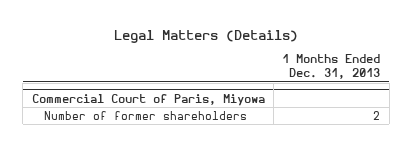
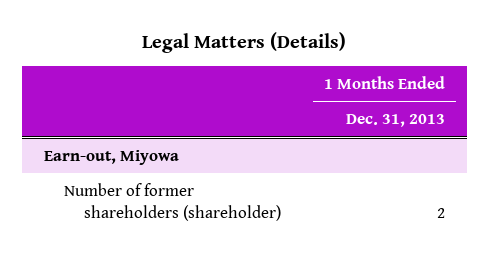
- Commercial Court of Paris, Miyowa
- Number of former shareholders | 2
+ Earn-out, Miyowa
+ Number of former shareholders (shareholder) | 2

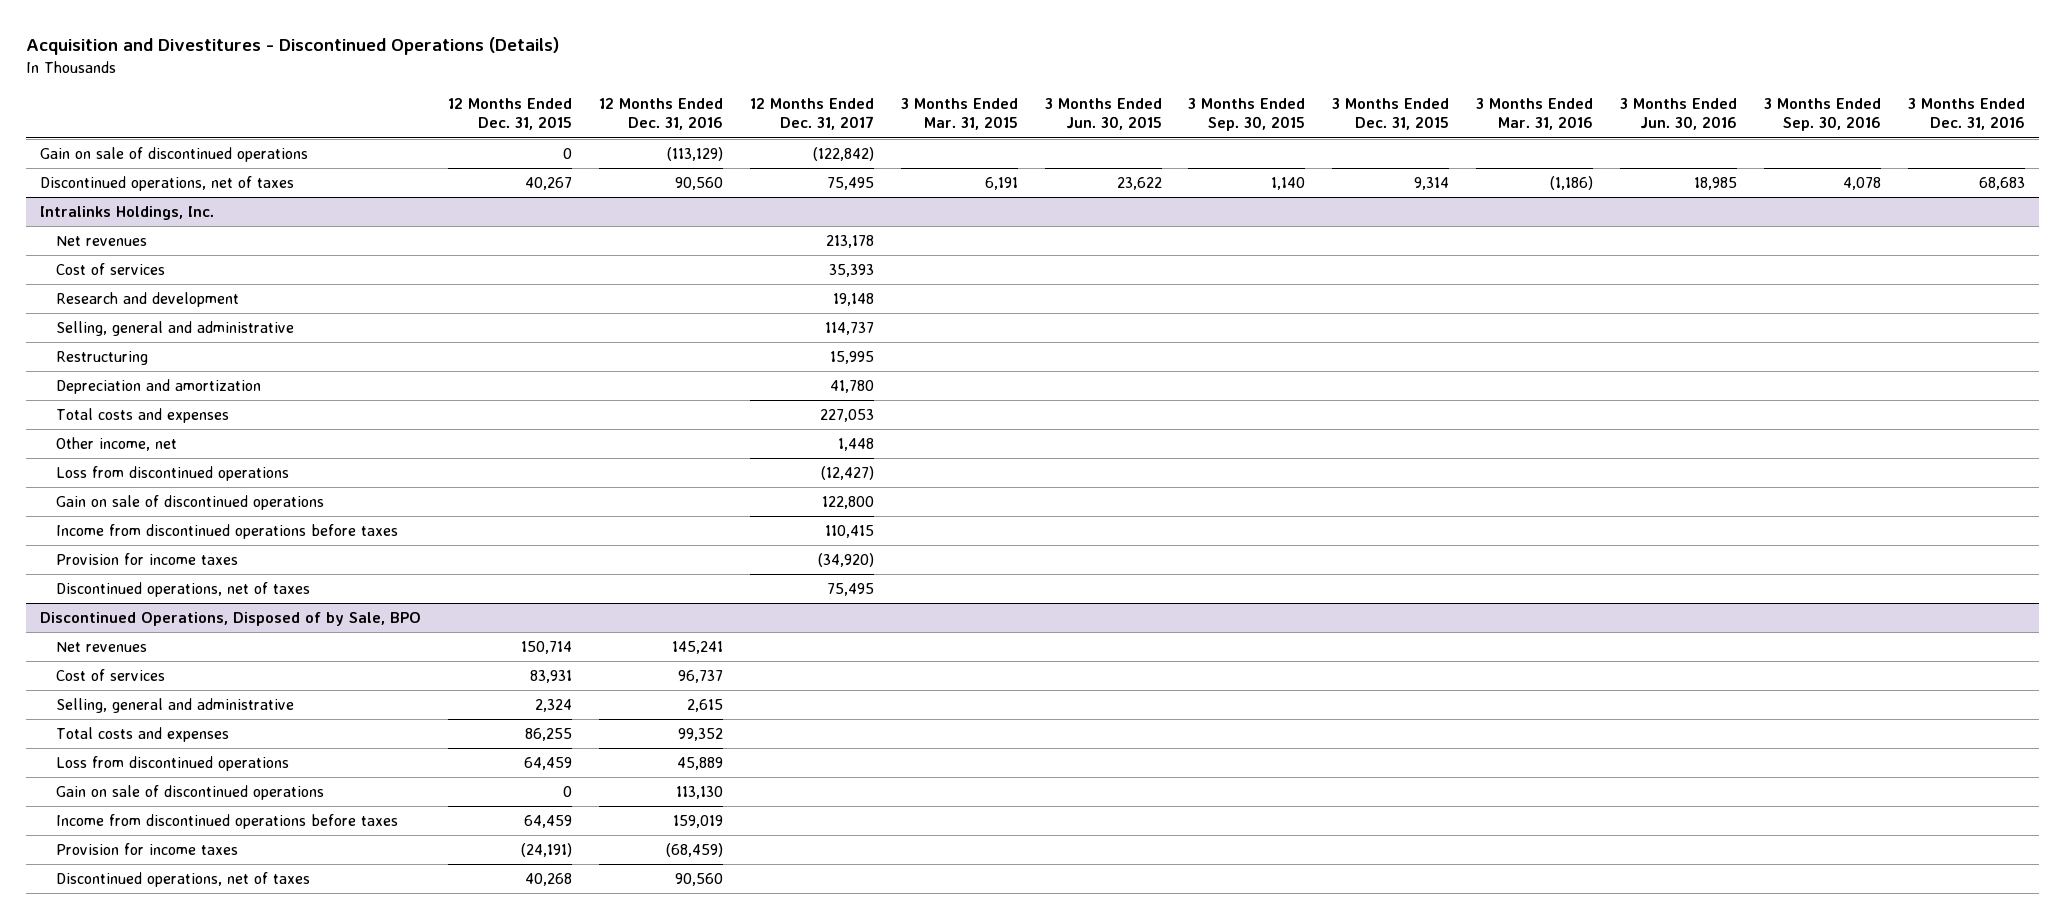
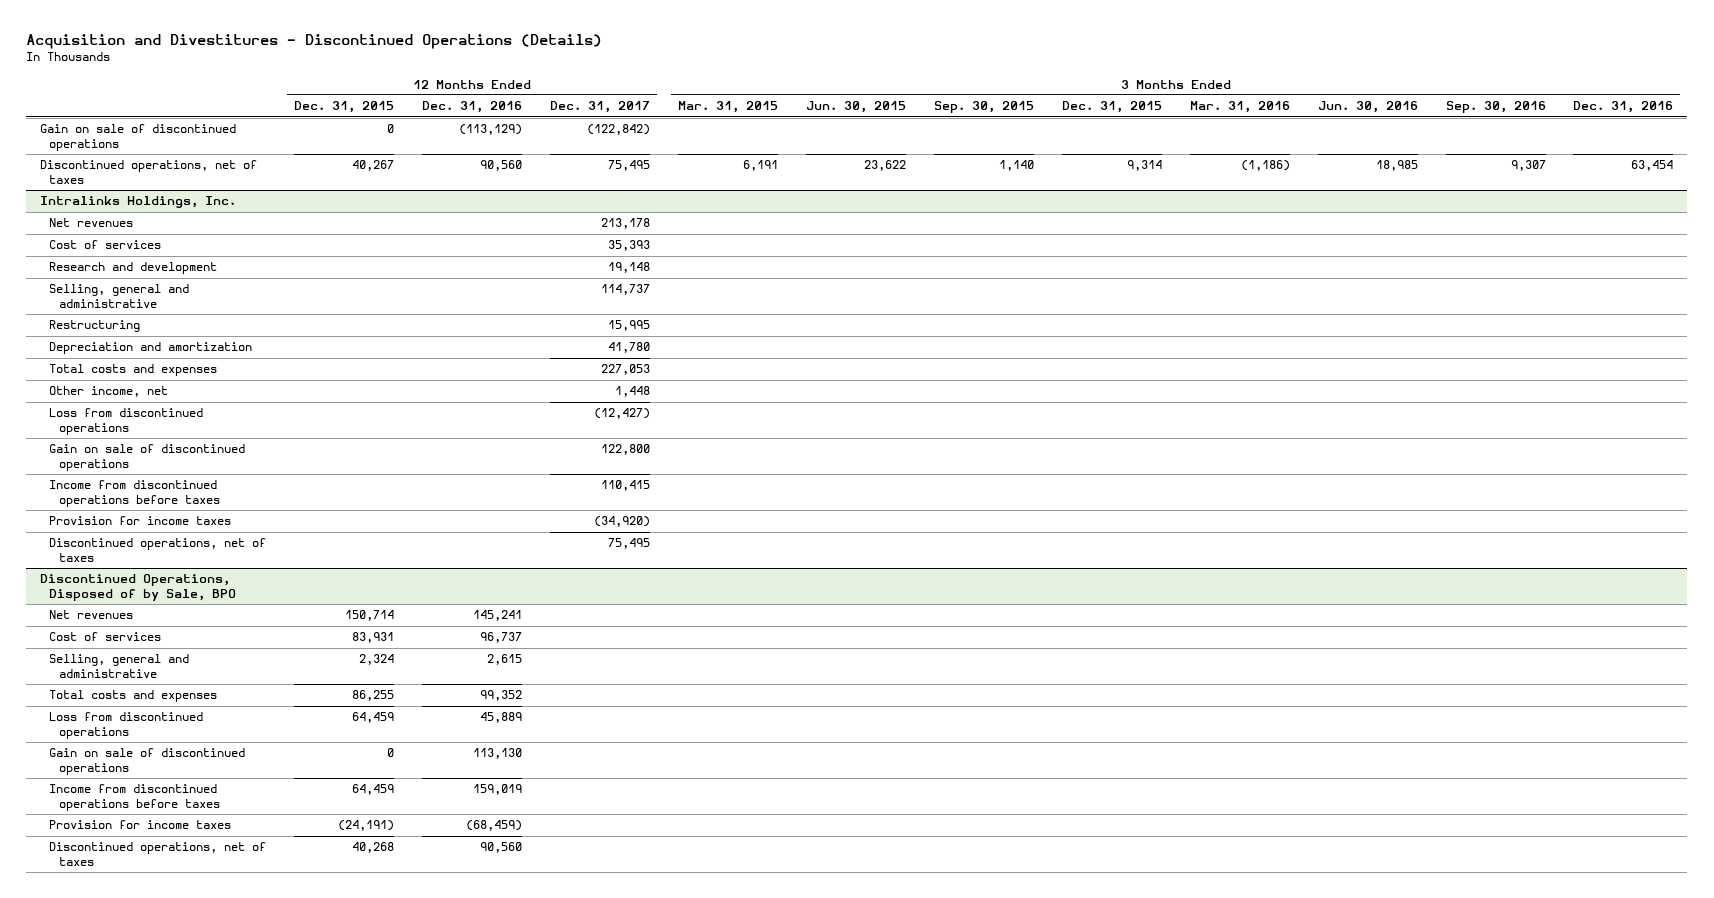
- Discontinued operations, net of taxes | 40,267 | 90,560 | 75,495 | 6,191 | 23,622 | 1,140 | 9,314 | (1,186) | 18,985 | 4,078 | 68,683
+ Discontinued operations, net of taxes | 40,267 | 90,560 | 75,495 | 6,191 | 23,622 | 1,140 | 9,314 | (1,186) | 18,985 | 9,307 | 63,454

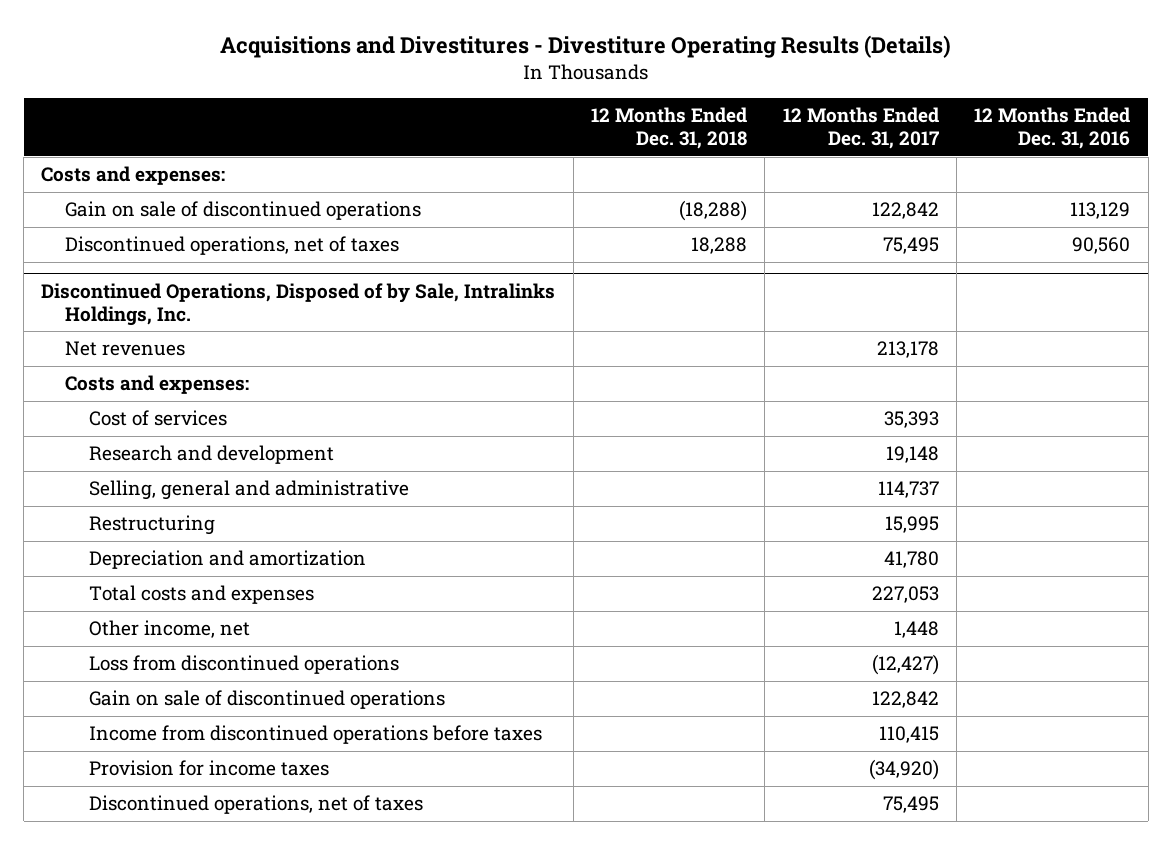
- Acquisition and Divestitures - Discontinued Operations (Details)
+ Acquisitions and Divestitures - Divestiture Operating Results (Details)
- | 12 Months Ended Dec. 31, 2015 | 12 Months Ended Dec. 31, 2016 | 12 Months Ended Dec. 31, 2017 | 3 Months Ended Mar. 31, 2015 | 3 Months Ended Jun. 30, 2015 | 3 Months Ended Sep. 30, 2015 | 3 Months Ended Dec. 31, 2015 | 3 Months Ended Mar. 31, 2016 | 3 Months Ended Jun. 30, 2016 | 3 Months Ended Sep. 30, 2016 | 3 Months Ended Dec. 31, 2016
+ | 12 Months Ended Dec. 31, 2018 | 12 Months Ended Dec. 31, 2017 | 12 Months Ended Dec. 31, 2016
- Gain on sale of discontinued operations | 0 | (113,129) | (122,842) | | | | | | | |
+ Costs and expenses:
+ Gain on sale of discontinued operations | (18,288) | 122,842 | 113,129
- Intralinks Holdings, Inc.
+ Discontinued Operations, Disposed of by Sale, Intralinks Holdings, Inc.
+ Costs and expenses:
- Gain on sale of discontinued operations | | | 122,800 | | | | | | | |
+ Gain on sale of discontinued operations | | 122,842 |
- Discontinued Operations, Disposed of by Sale, BPO
- Net revenues | 150,714 | 145,241 | | | | | | | | |
- Cost of services | 83,931 | 96,737 | | | | | | | | |
- Selling, general and administrative | 2,324 | 2,615 | | | | | | | | |
- Total costs and expenses | 86,255 | 99,352 | | | | | | | | |
- Loss from discontinued operations | 64,459 | 45,889 | | | | | | | | |
- Gain on sale of discontinued operations | 0 | 113,130 | | | | | | | | |
- Income from discontinued operations before taxes | 64,459 | 159,019 | | | | | | | | |
- Provision for income taxes | (24,191) | (68,459) | | | | | | | | |
- Discontinued operations, net of taxes | 40,268 | 90,560 | | | | | | | | |

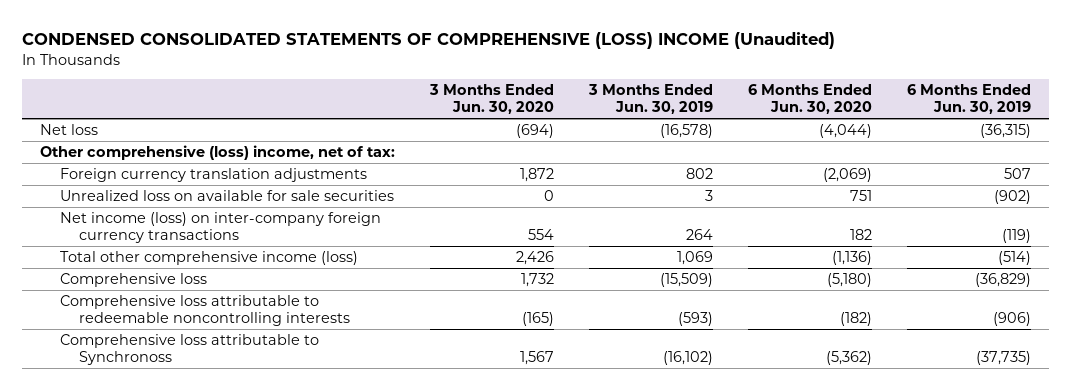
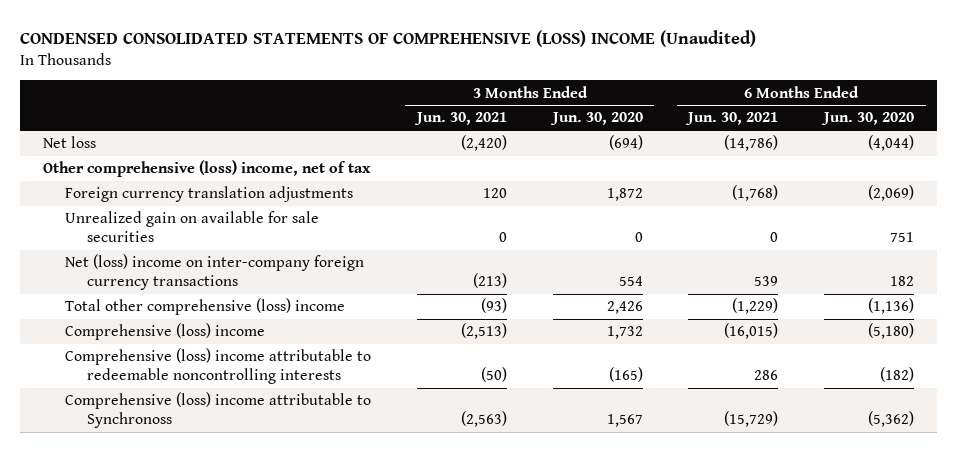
- | 3 Months Ended Jun. 30, 2020 | 3 Months Ended Jun. 30, 2019 | 6 Months Ended Jun. 30, 2020 | 6 Months Ended Jun. 30, 2019
+ | 3 Months Ended Jun. 30, 2021 | 3 Months Ended Jun. 30, 2020 | 6 Months Ended Jun. 30, 2021 | 6 Months Ended Jun. 30, 2020
- Other comprehensive (loss) income, net of tax:
+ Other comprehensive (loss) income, net of tax
- Unrealized loss on available for sale securities | 0 | 3 | 751 | (902)
- Net income (loss) on inter-company foreign currency transactions | 554 | 264 | 182 | (119)
- Total other comprehensive income (loss) | 2,426 | 1,069 | (1,136) | (514)
- Comprehensive loss | 1,732 | (15,509) | (5,180) | (36,829)
- Comprehensive loss attributable to redeemable noncontrolling interests | (165) | (593) | (182) | (906)
- Comprehensive loss attributable to Synchronoss | 1,567 | (16,102) | (5,362) | (37,735)
+ Unrealized gain on available for sale securities | 0 | 0 | 0 | 751
+ Net (loss) income on inter-company foreign currency transactions | (213) | 554 | 539 | 182
+ Total other comprehensive (loss) income | (93) | 2,426 | (1,229) | (1,136)
+ Comprehensive (loss) income | (2,513) | 1,732 | (16,015) | (5,180)
+ Comprehensive (loss) income attributable to redeemable noncontrolling interests | (50) | (165) | 286 | (182)
+ Comprehensive (loss) income attributable to Synchronoss | (2,563) | 1,567 | (15,729) | (5,362)

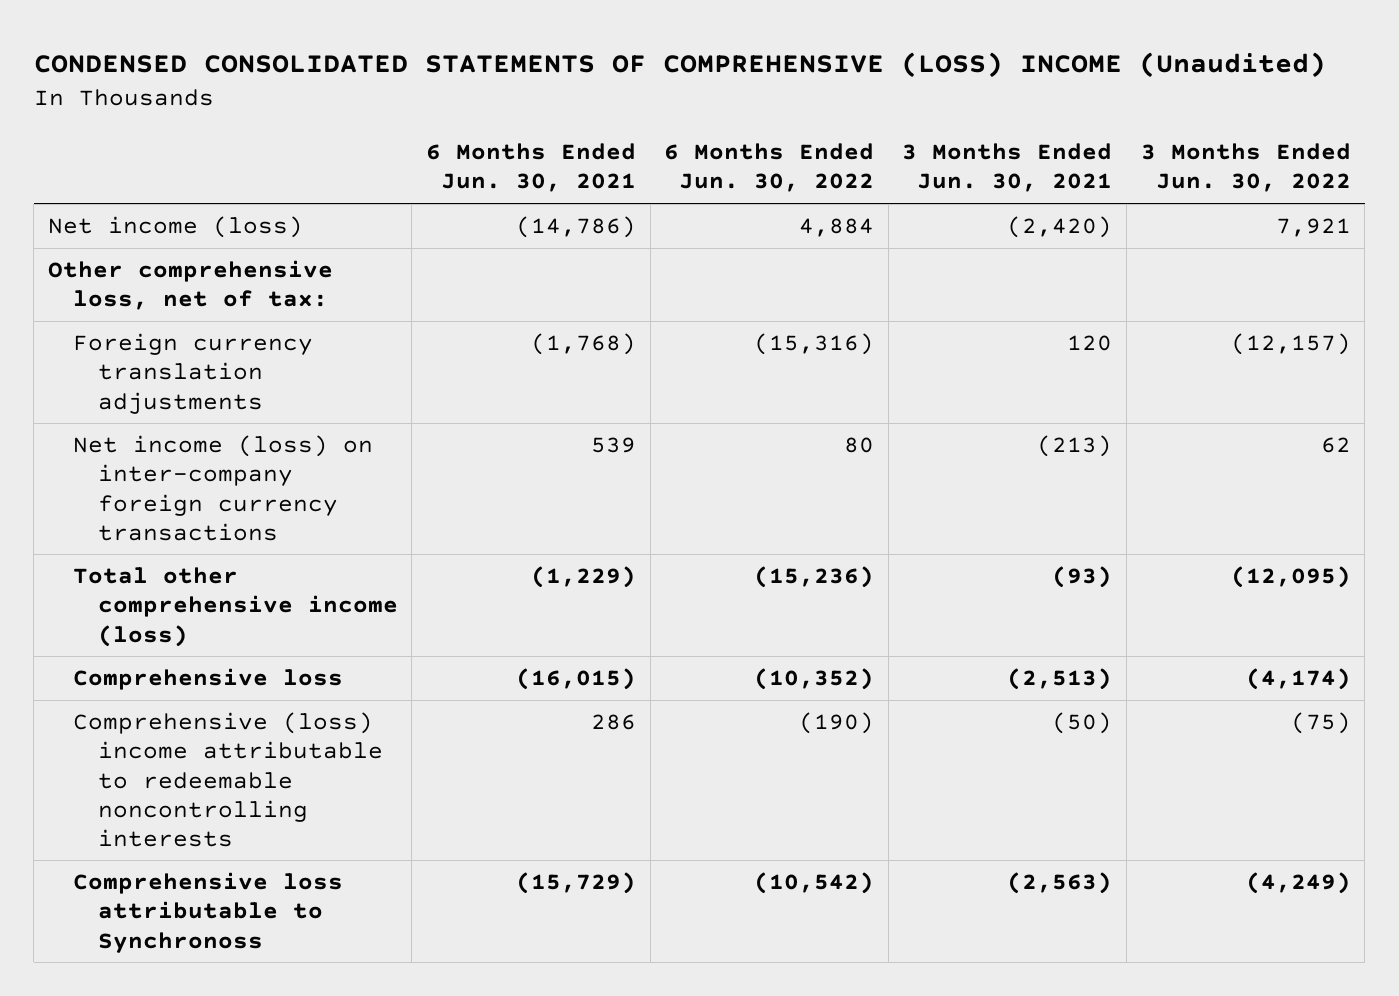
- | 3 Months Ended Jun. 30, 2021 | 3 Months Ended Jun. 30, 2020 | 6 Months Ended Jun. 30, 2021 | 6 Months Ended Jun. 30, 2020
+ | 6 Months Ended Jun. 30, 2021 | 6 Months Ended Jun. 30, 2022 | 3 Months Ended Jun. 30, 2021 | 3 Months Ended Jun. 30, 2022
- Net loss | (2,420) | (694) | (14,786) | (4,044)
- Other comprehensive (loss) income, net of tax
+ Net income (loss) | (14,786) | 4,884 | (2,420) | 7,921
+ Other comprehensive loss, net of tax:
- Unrealized gain on available for sale securities | 0 | 0 | 0 | 751
- Net (loss) income on inter-company foreign currency transactions | (213) | 554 | 539 | 182
- Total other comprehensive (loss) income | (93) | 2,426 | (1,229) | (1,136)
- Comprehensive (loss) income | (2,513) | 1,732 | (16,015) | (5,180)
+ Net income (loss) on inter-company foreign currency transactions | 539 | 80 | (213) | 62
+ Total other comprehensive income (loss) | (1,229) | (15,236) | (93) | (12,095)
+ Comprehensive loss | (16,015) | (10,352) | (2,513) | (4,174)
- Comprehensive (loss) income attributable to Synchronoss | (2,563) | 1,567 | (15,729) | (5,362)
+ Comprehensive loss attributable to Synchronoss | (15,729) | (10,542) | (2,563) | (4,249)

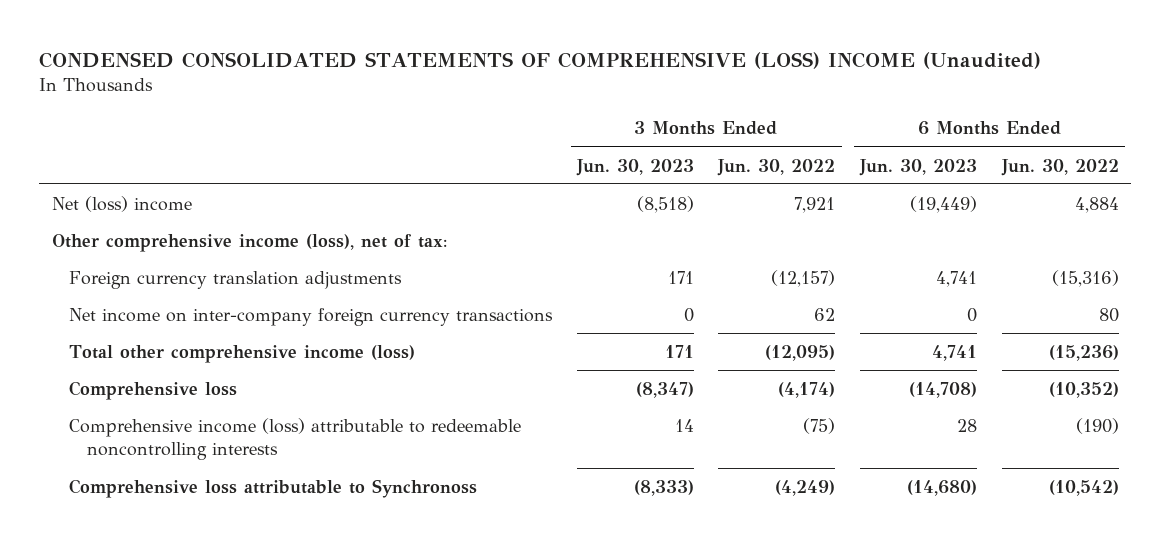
- | 6 Months Ended Jun. 30, 2021 | 6 Months Ended Jun. 30, 2022 | 3 Months Ended Jun. 30, 2021 | 3 Months Ended Jun. 30, 2022
+ | 3 Months Ended Jun. 30, 2023 | 3 Months Ended Jun. 30, 2022 | 6 Months Ended Jun. 30, 2023 | 6 Months Ended Jun. 30, 2022
- Net income (loss) | (14,786) | 4,884 | (2,420) | 7,921
- Other comprehensive loss, net of tax:
+ Net (loss) income | (8,518) | 7,921 | (19,449) | 4,884
+ Other comprehensive income (loss), net of tax:
- Net income (loss) on inter-company foreign currency transactions | 539 | 80 | (213) | 62
+ Net income on inter-company foreign currency transactions | 0 | 62 | 0 | 80
- Comprehensive (loss) income attributable to redeemable noncontrolling interests | 286 | (190) | (50) | (75)
+ Comprehensive income (loss) attributable to redeemable noncontrolling interests | 14 | (75) | 28 | (190)

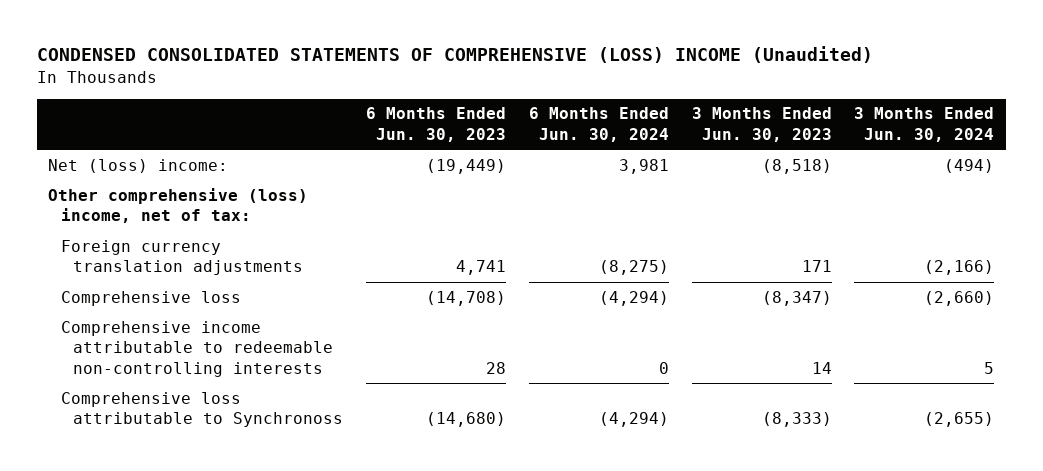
- | 3 Months Ended Jun. 30, 2023 | 3 Months Ended Jun. 30, 2022 | 6 Months Ended Jun. 30, 2023 | 6 Months Ended Jun. 30, 2022
+ | 6 Months Ended Jun. 30, 2023 | 6 Months Ended Jun. 30, 2024 | 3 Months Ended Jun. 30, 2023 | 3 Months Ended Jun. 30, 2024
- Net (loss) income | (8,518) | 7,921 | (19,449) | 4,884
- Other comprehensive income (loss), net of tax:
+ Net (loss) income: | (19,449) | 3,981 | (8,518) | (494)
+ Other comprehensive (loss) income, net of tax:
- Net income on inter-company foreign currency transactions | 0 | 62 | 0 | 80
- Total other comprehensive income (loss) | 171 | (12,095) | 4,741 | (15,236)
- Comprehensive income (loss) attributable to redeemable noncontrolling interests | 14 | (75) | 28 | (190)
+ Comprehensive income attributable to redeemable non-controlling interests | 28 | 0 | 14 | 5

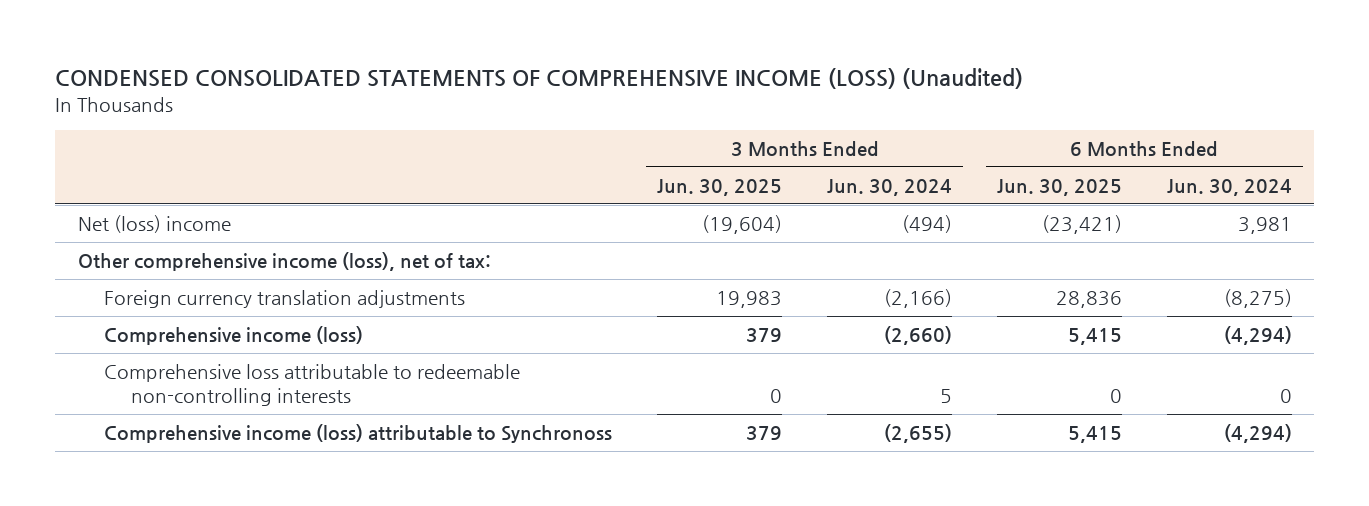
- CONDENSED CONSOLIDATED STATEMENTS OF COMPREHENSIVE (LOSS) INCOME (Unaudited)
+ CONDENSED CONSOLIDATED STATEMENTS OF COMPREHENSIVE INCOME (LOSS) (Unaudited)
- | 6 Months Ended Jun. 30, 2023 | 6 Months Ended Jun. 30, 2024 | 3 Months Ended Jun. 30, 2023 | 3 Months Ended Jun. 30, 2024
+ | 3 Months Ended Jun. 30, 2025 | 3 Months Ended Jun. 30, 2024 | 6 Months Ended Jun. 30, 2025 | 6 Months Ended Jun. 30, 2024
- Net (loss) income: | (19,449) | 3,981 | (8,518) | (494)
- Other comprehensive (loss) income, net of tax:
+ Net (loss) income | (19,604) | (494) | (23,421) | 3,981
+ Other comprehensive income (loss), net of tax:
- Comprehensive loss | (14,708) | (4,294) | (8,347) | (2,660)
- Comprehensive income attributable to redeemable non-controlling interests | 28 | 0 | 14 | 5
- Comprehensive loss attributable to Synchronoss | (14,680) | (4,294) | (8,333) | (2,655)
+ Comprehensive income (loss) | 379 | (2,660) | 5,415 | (4,294)
+ Comprehensive loss attributable to redeemable non-controlling interests | 0 | 5 | 0 | 0
+ Comprehensive income (loss) attributable to Synchronoss | 379 | (2,655) | 5,415 | (4,294)

